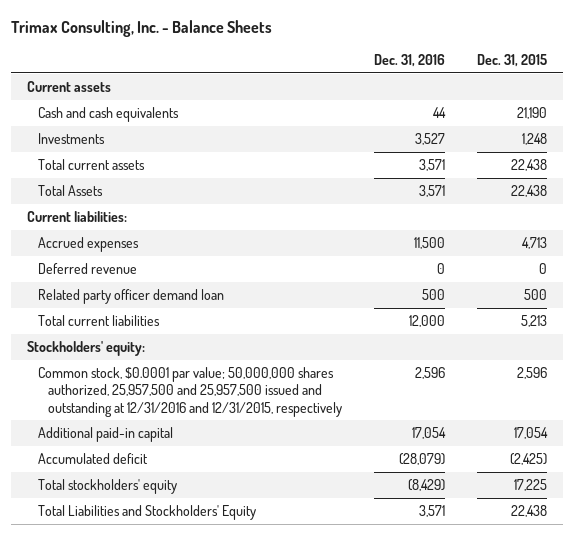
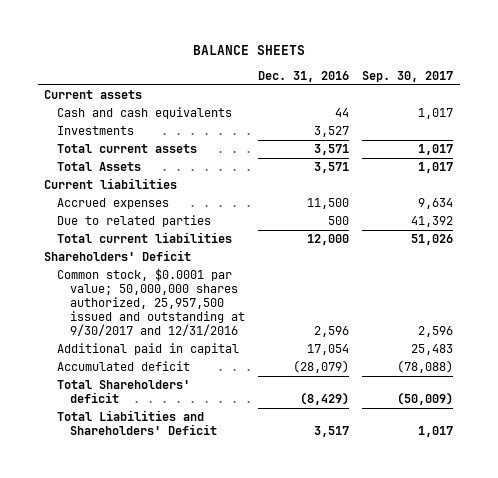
- Trimax Consulting, Inc. - Balance Sheets
+ BALANCE SHEETS
- | Dec. 31, 2016 | Dec. 31, 2015
+ | Dec. 31, 2016 | Sep. 30, 2017
- Current liabilities:
+ Current liabilities
- Deferred revenue | 0 | 0
- Related party officer demand loan | 500 | 500
+ Due to related parties | 500 | 41,392
- Stockholders' equity:
- Common stock, $0.0001 par value; 50,000,000 shares authorized, 25,957,500 and 25,957,500 issued and outstanding at 12/31/2016 and 12/31/2015, respectively | 2,596 | 2,596
- Additional paid-in capital | 17,054 | 17,054
+ Shareholders' Deficit
+ Common stock, $0.0001 par value; 50,000,000 shares authorized, 25,957,500 issued and outstanding at 9/30/2017 and 12/31/2016 | 2,596 | 2,596
+ Additional paid in capital | 17,054 | 25,483
- Total stockholders' equity | (8,429) | 17,225
- Total Liabilities and Stockholders' Equity | 3,571 | 22,438
+ Total Shareholders' deficit | (8,429) | (50,009)
+ Total Liabilities and Shareholders' Deficit | 3,517 | 1,017

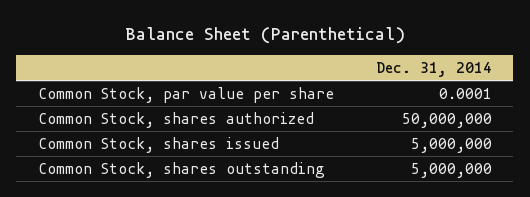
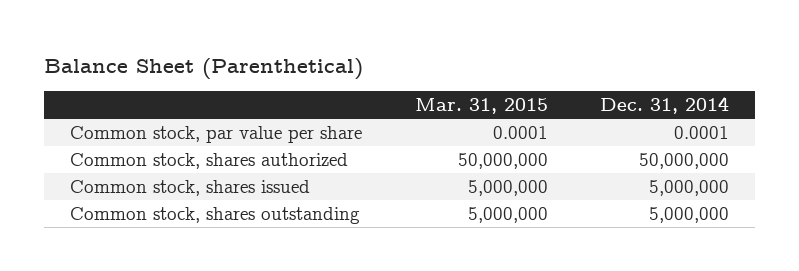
- | Dec. 31, 2014
+ | Mar. 31, 2015 | Dec. 31, 2014
- Common Stock, par value per share | 0.0001
- Common Stock, shares authorized | 50,000,000
- Common Stock, shares issued | 5,000,000
- Common Stock, shares outstanding | 5,000,000
+ Common stock, par value per share | 0.0001 | 0.0001
+ Common stock, shares authorized | 50,000,000 | 50,000,000
+ Common stock, shares issued | 5,000,000 | 5,000,000
+ Common stock, shares outstanding | 5,000,000 | 5,000,000

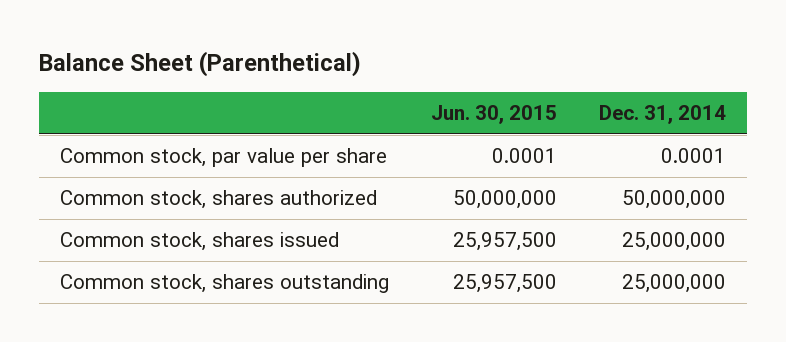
- | Mar. 31, 2015 | Dec. 31, 2014
+ | Jun. 30, 2015 | Dec. 31, 2014
- Common stock, shares issued | 5,000,000 | 5,000,000
- Common stock, shares outstanding | 5,000,000 | 5,000,000
+ Common stock, shares issued | 25,957,500 | 25,000,000
+ Common stock, shares outstanding | 25,957,500 | 25,000,000

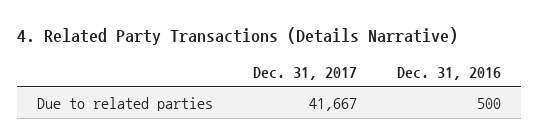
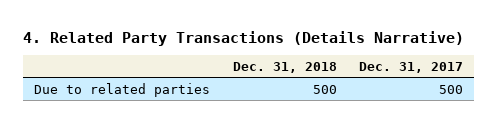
- | Dec. 31, 2017 | Dec. 31, 2016
+ | Dec. 31, 2018 | Dec. 31, 2017
- Due to related parties | 41,667 | 500
+ Due to related parties | 500 | 500

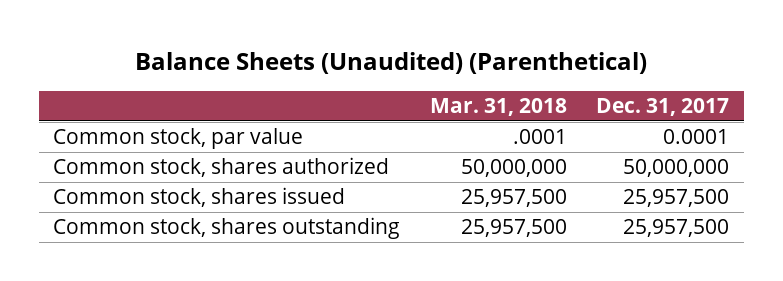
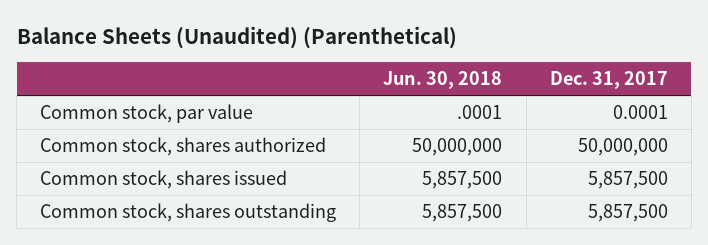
- | Mar. 31, 2018 | Dec. 31, 2017
+ | Jun. 30, 2018 | Dec. 31, 2017
- Common stock, shares issued | 25,957,500 | 25,957,500
- Common stock, shares outstanding | 25,957,500 | 25,957,500
+ Common stock, shares issued | 5,857,500 | 5,857,500
+ Common stock, shares outstanding | 5,857,500 | 5,857,500

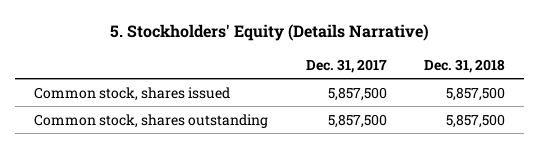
- Balance Sheets (Unaudited) (Parenthetical)
+ 5. Stockholders' Equity (Details Narrative)
- | Jun. 30, 2018 | Dec. 31, 2017
+ | Dec. 31, 2017 | Dec. 31, 2018
- Common stock, par value | .0001 | 0.0001
- Common stock, shares authorized | 50,000,000 | 50,000,000

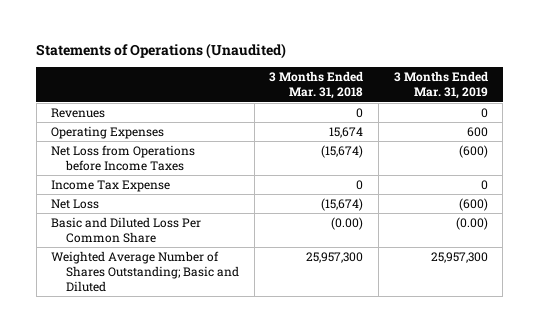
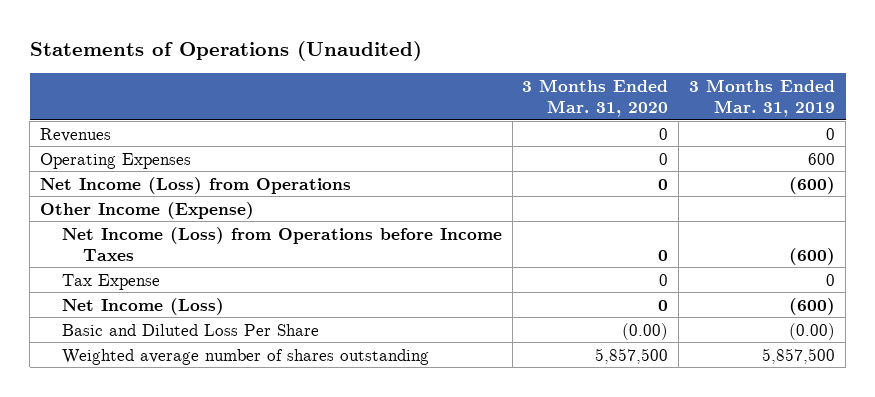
- | 3 Months Ended Mar. 31, 2018 | 3 Months Ended Mar. 31, 2019
+ | 3 Months Ended Mar. 31, 2020 | 3 Months Ended Mar. 31, 2019
- Net Loss from Operations before Income Taxes | (15,674) | (600)
- Income Tax Expense | 0 | 0
- Net Loss | (15,674) | (600)
- Basic and Diluted Loss Per Common Share | (0.00) | (0.00)
- Weighted Average Number of Shares Outstanding; Basic and Diluted | 25,957,300 | 25,957,300
+ Net Income (Loss) from Operations | 0 | (600)
+ Other Income (Expense)
+ Net Income (Loss) from Operations before Income Taxes | 0 | (600)
+ Tax Expense | 0 | 0
+ Net Income (Loss) | 0 | (600)
+ Basic and Diluted Loss Per Share | (0.00) | (0.00)
+ Weighted average number of shares outstanding | 5,857,500 | 5,857,500

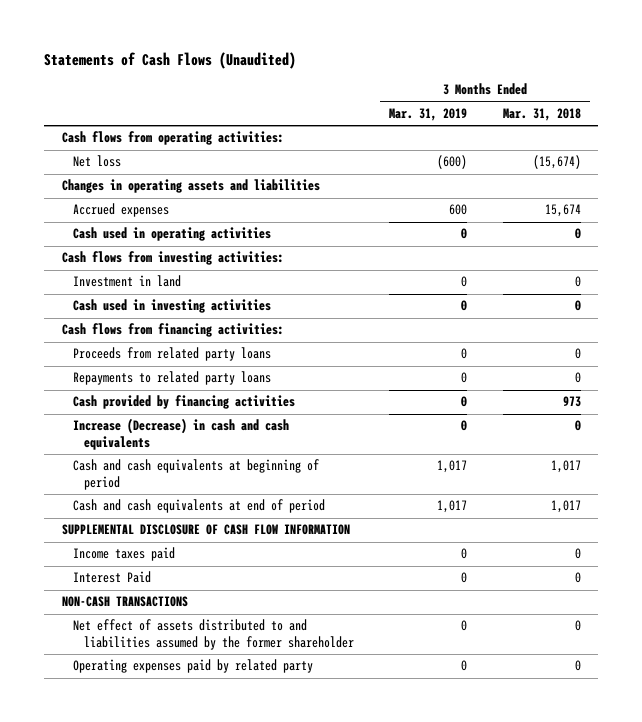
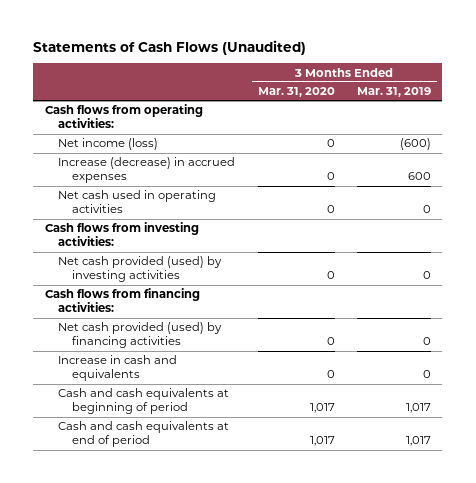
- | 3 Months Ended Mar. 31, 2019 | 3 Months Ended Mar. 31, 2018
+ | 3 Months Ended Mar. 31, 2020 | 3 Months Ended Mar. 31, 2019
- Net loss | (600) | (15,674)
- Changes in operating assets and liabilities
- Accrued expenses | 600 | 15,674
- Cash used in operating activities | 0 | 0
+ Net income (loss) | 0 | (600)
+ Increase (decrease) in accrued expenses | 0 | 600
+ Net cash used in operating activities | 0 | 0
- Investment in land | 0 | 0
- Cash used in investing activities | 0 | 0
+ Net cash provided (used) by investing activities | 0 | 0
- Proceeds from related party loans | 0 | 0
- Repayments to related party loans | 0 | 0
- Cash provided by financing activities | 0 | 973
- Increase (Decrease) in cash and cash equivalents | 0 | 0
+ Net cash provided (used) by financing activities | 0 | 0
+ Increase in cash and equivalents | 0 | 0
- SUPPLEMENTAL DISCLOSURE OF CASH FLOW INFORMATION
- Income taxes paid | 0 | 0
- Interest Paid | 0 | 0
- NON-CASH TRANSACTIONS
- Net effect of assets distributed to and liabilities assumed by the former shareholder | 0 | 0
- Operating expenses paid by related party | 0 | 0

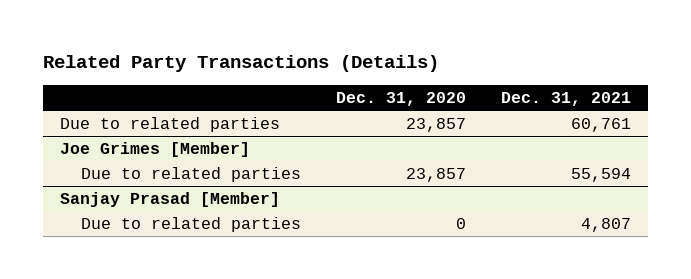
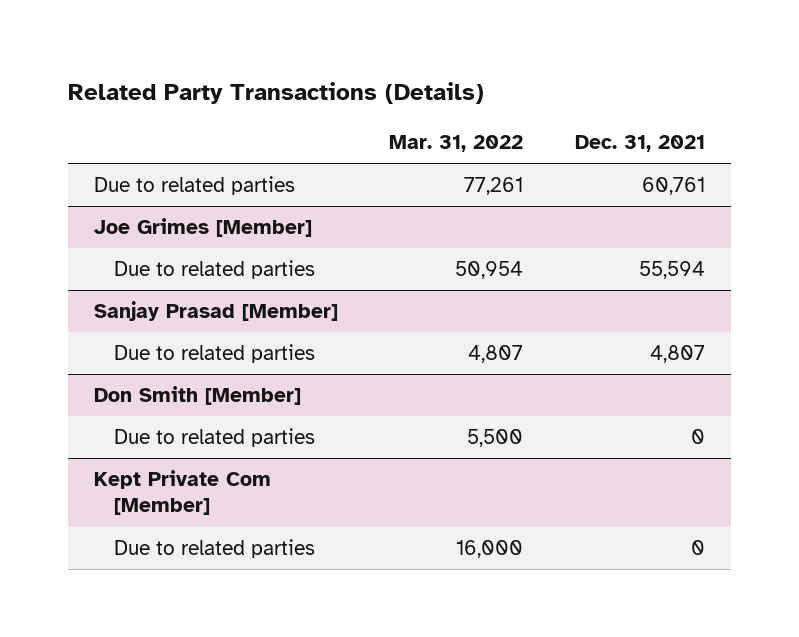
- | Dec. 31, 2020 | Dec. 31, 2021
+ | Mar. 31, 2022 | Dec. 31, 2021
+ Don Smith [Member]
+ Due to related parties | 5,500 | 0
+ Kept Private Com [Member]
+ Due to related parties | 16,000 | 0

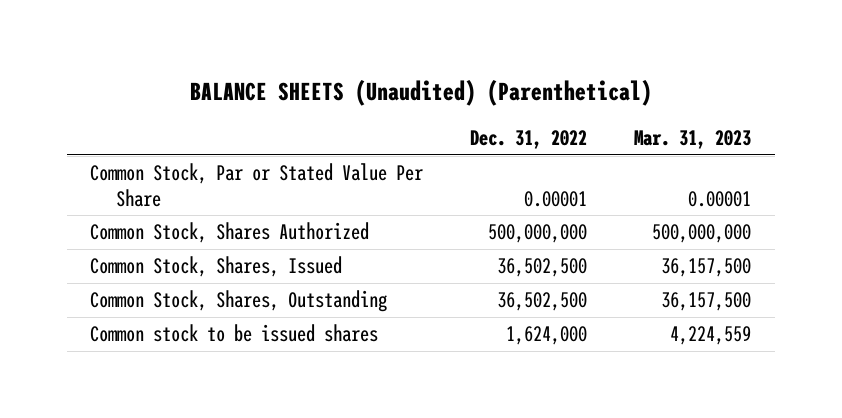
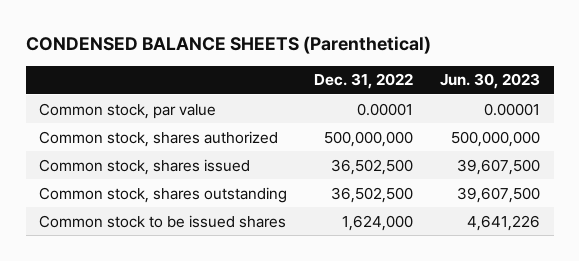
- BALANCE SHEETS (Unaudited) (Parenthetical)
+ CONDENSED BALANCE SHEETS (Parenthetical)
- | Dec. 31, 2022 | Mar. 31, 2023
+ | Dec. 31, 2022 | Jun. 30, 2023
- Common Stock, Par or Stated Value Per Share | 0.00001 | 0.00001
- Common Stock, Shares Authorized | 500,000,000 | 500,000,000
- Common Stock, Shares, Issued | 36,502,500 | 36,157,500
- Common Stock, Shares, Outstanding | 36,502,500 | 36,157,500
+ Common stock, par value | 0.00001 | 0.00001
+ Common stock, shares authorized | 500,000,000 | 500,000,000
+ Common stock, shares issued | 36,502,500 | 39,607,500
+ Common stock, shares outstanding | 36,502,500 | 39,607,500

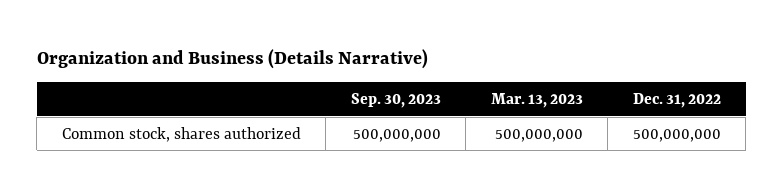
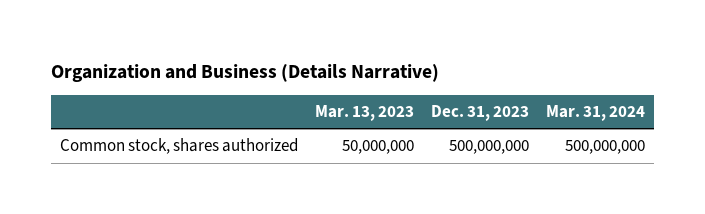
- | Sep. 30, 2023 | Mar. 13, 2023 | Dec. 31, 2022
+ | Mar. 13, 2023 | Dec. 31, 2023 | Mar. 31, 2024
- Common stock, shares authorized | 500,000,000 | 500,000,000 | 500,000,000
+ Common stock, shares authorized | 50,000,000 | 500,000,000 | 500,000,000

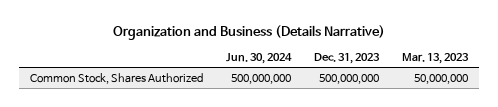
- | Mar. 13, 2023 | Dec. 31, 2023 | Mar. 31, 2024
+ | Jun. 30, 2024 | Dec. 31, 2023 | Mar. 13, 2023
- Common stock, shares authorized | 50,000,000 | 500,000,000 | 500,000,000
+ Common Stock, Shares Authorized | 500,000,000 | 500,000,000 | 50,000,000

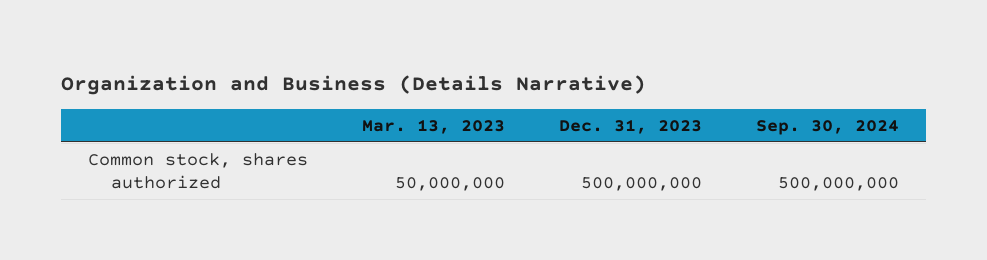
- | Jun. 30, 2024 | Dec. 31, 2023 | Mar. 13, 2023
+ | Mar. 13, 2023 | Dec. 31, 2023 | Sep. 30, 2024
- Common Stock, Shares Authorized | 500,000,000 | 500,000,000 | 50,000,000
+ Common stock, shares authorized | 50,000,000 | 500,000,000 | 500,000,000

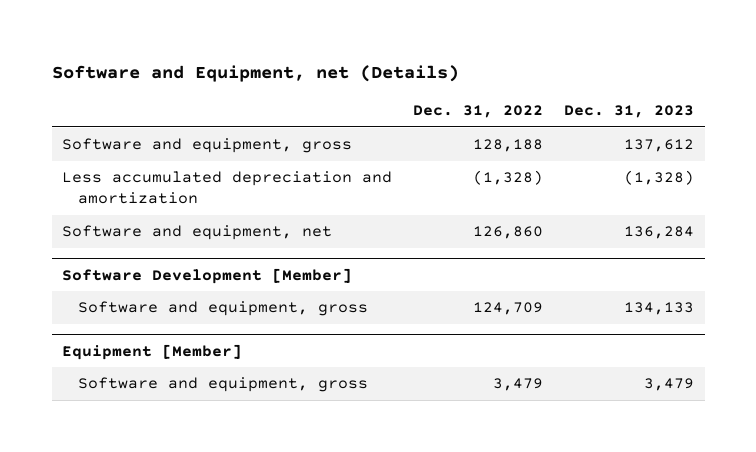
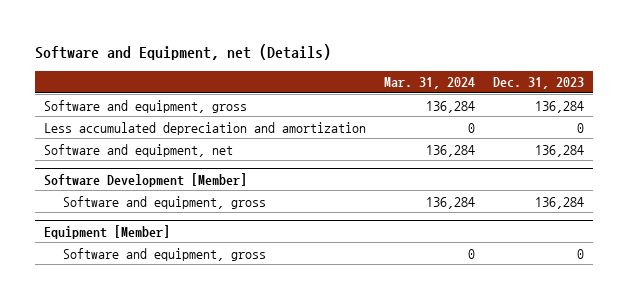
- | Dec. 31, 2022 | Dec. 31, 2023
+ | Mar. 31, 2024 | Dec. 31, 2023
- Software and equipment, gross | 128,188 | 137,612
- Less accumulated depreciation and amortization | (1,328) | (1,328)
+ Software and equipment, gross | 136,284 | 136,284
+ Less accumulated depreciation and amortization | 0 | 0
@ Software Development [Member]
- Software and equipment, gross | 124,709 | 134,133
+ Software and equipment, gross | 136,284 | 136,284
@ Equipment [Member]
- Software and equipment, gross | 3,479 | 3,479
+ Software and equipment, gross | 0 | 0

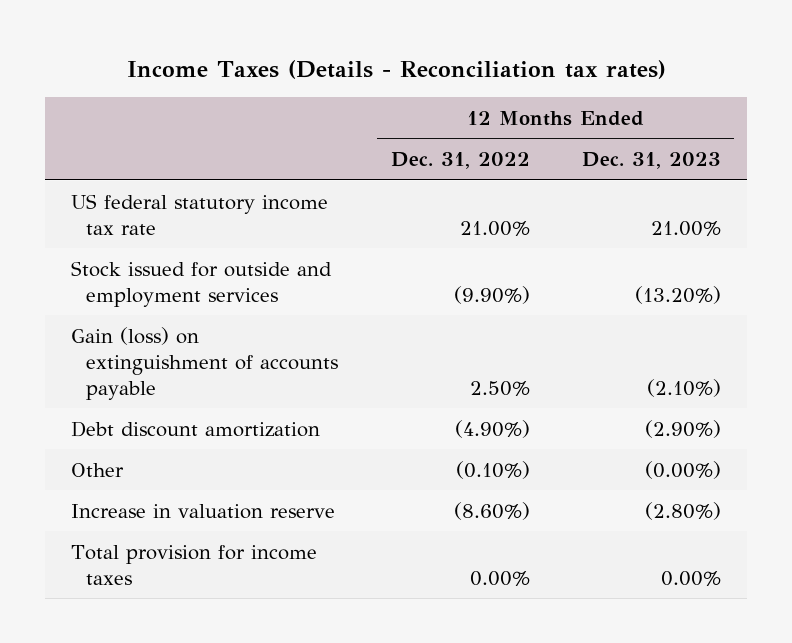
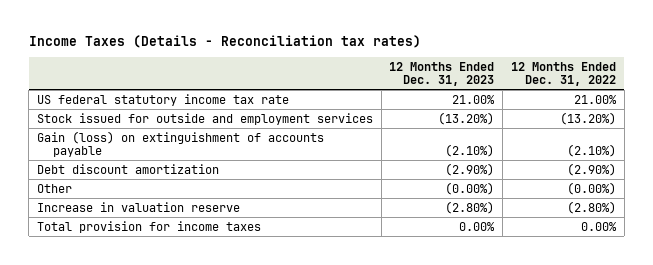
- | 12 Months Ended Dec. 31, 2022 | 12 Months Ended Dec. 31, 2023
+ | 12 Months Ended Dec. 31, 2023 | 12 Months Ended Dec. 31, 2022
- Stock issued for outside and employment services | (9.90%) | (13.20%)
- Gain (loss) on extinguishment of accounts payable | 2.50% | (2.10%)
- Debt discount amortization | (4.90%) | (2.90%)
- Other | (0.10%) | (0.00%)
- Increase in valuation reserve | (8.60%) | (2.80%)
+ Stock issued for outside and employment services | (13.20%) | (13.20%)
+ Gain (loss) on extinguishment of accounts payable | (2.10%) | (2.10%)
+ Debt discount amortization | (2.90%) | (2.90%)
+ Other | (0.00%) | (0.00%)
+ Increase in valuation reserve | (2.80%) | (2.80%)

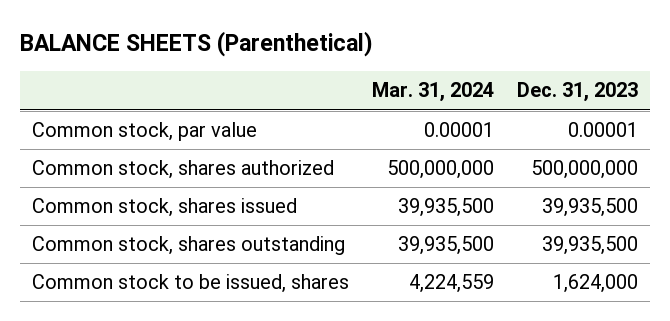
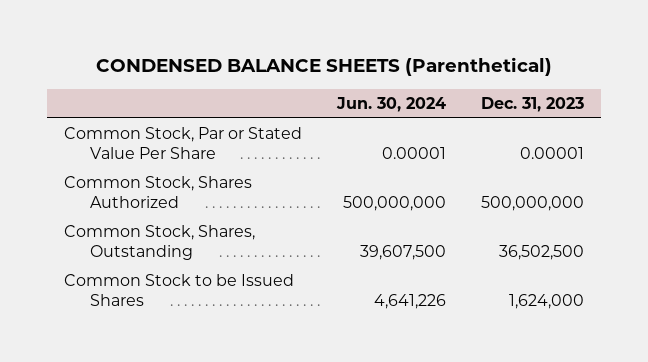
- BALANCE SHEETS (Parenthetical)
+ CONDENSED BALANCE SHEETS (Parenthetical)
- | Mar. 31, 2024 | Dec. 31, 2023
+ | Jun. 30, 2024 | Dec. 31, 2023
- Common stock, par value | 0.00001 | 0.00001
- Common stock, shares authorized | 500,000,000 | 500,000,000
- Common stock, shares issued | 39,935,500 | 39,935,500
- Common stock, shares outstanding | 39,935,500 | 39,935,500
- Common stock to be issued, shares | 4,224,559 | 1,624,000
+ Common Stock, Par or Stated Value Per Share | 0.00001 | 0.00001
+ Common Stock, Shares Authorized | 500,000,000 | 500,000,000
+ Common Stock, Shares, Outstanding | 39,607,500 | 36,502,500
+ Common Stock to be Issued Shares | 4,641,226 | 1,624,000

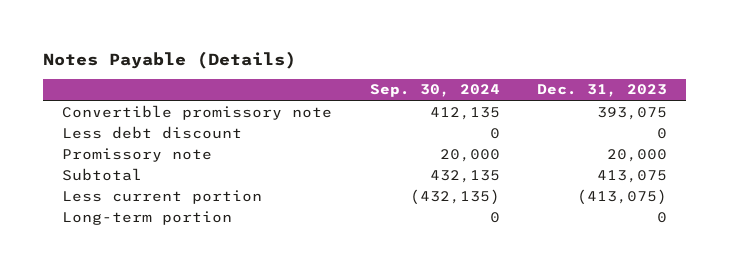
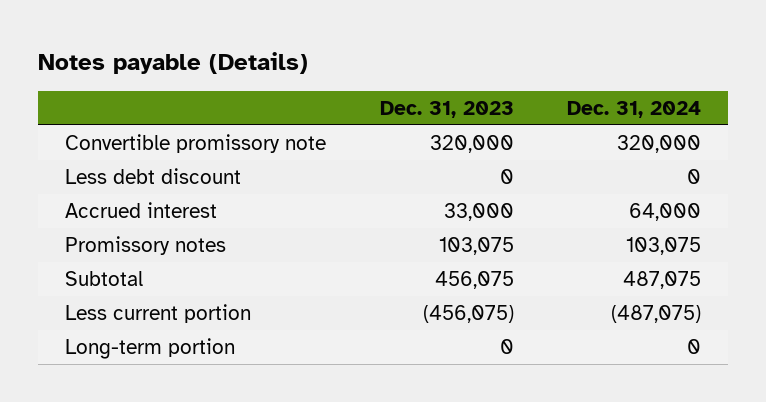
- Notes Payable (Details)
+ Notes payable (Details)
- | Sep. 30, 2024 | Dec. 31, 2023
+ | Dec. 31, 2023 | Dec. 31, 2024
- Convertible promissory note | 412,135 | 393,075
+ Convertible promissory note | 320,000 | 320,000
- Promissory note | 20,000 | 20,000
- Subtotal | 432,135 | 413,075
- Less current portion | (432,135) | (413,075)
+ Accrued interest | 33,000 | 64,000
+ Promissory notes | 103,075 | 103,075
+ Subtotal | 456,075 | 487,075
+ Less current portion | (456,075) | (487,075)

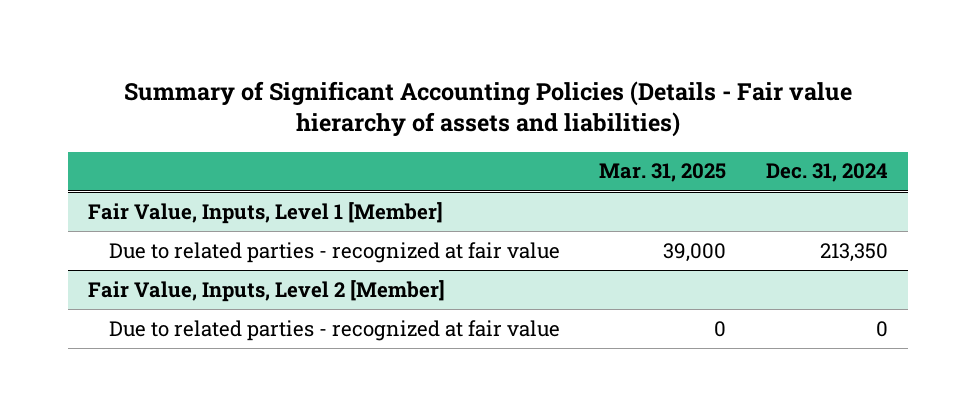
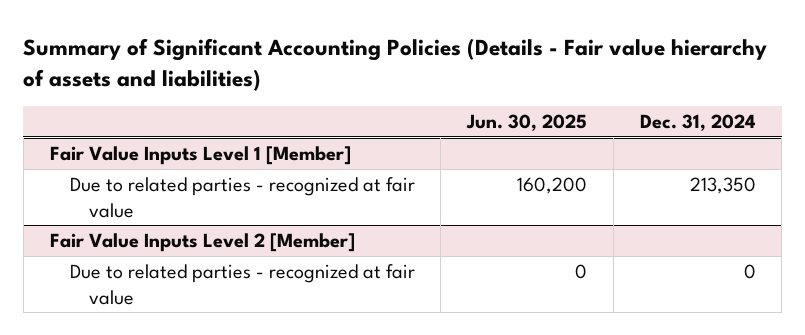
- | Mar. 31, 2025 | Dec. 31, 2024
+ | Jun. 30, 2025 | Dec. 31, 2024
- Fair Value, Inputs, Level 1 [Member]
+ Fair Value Inputs Level 1 [Member]
- Fair Value, Inputs, Level 2 [Member]
+ Fair Value Inputs Level 2 [Member]

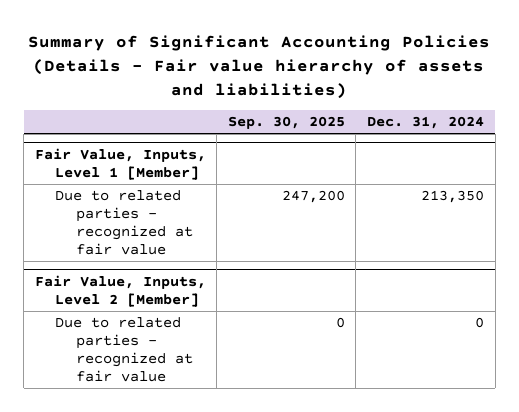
- | Jun. 30, 2025 | Dec. 31, 2024
+ | Sep. 30, 2025 | Dec. 31, 2024
- Fair Value Inputs Level 1 [Member]
+ Fair Value, Inputs, Level 1 [Member]
- Fair Value Inputs Level 2 [Member]
+ Fair Value, Inputs, Level 2 [Member]

